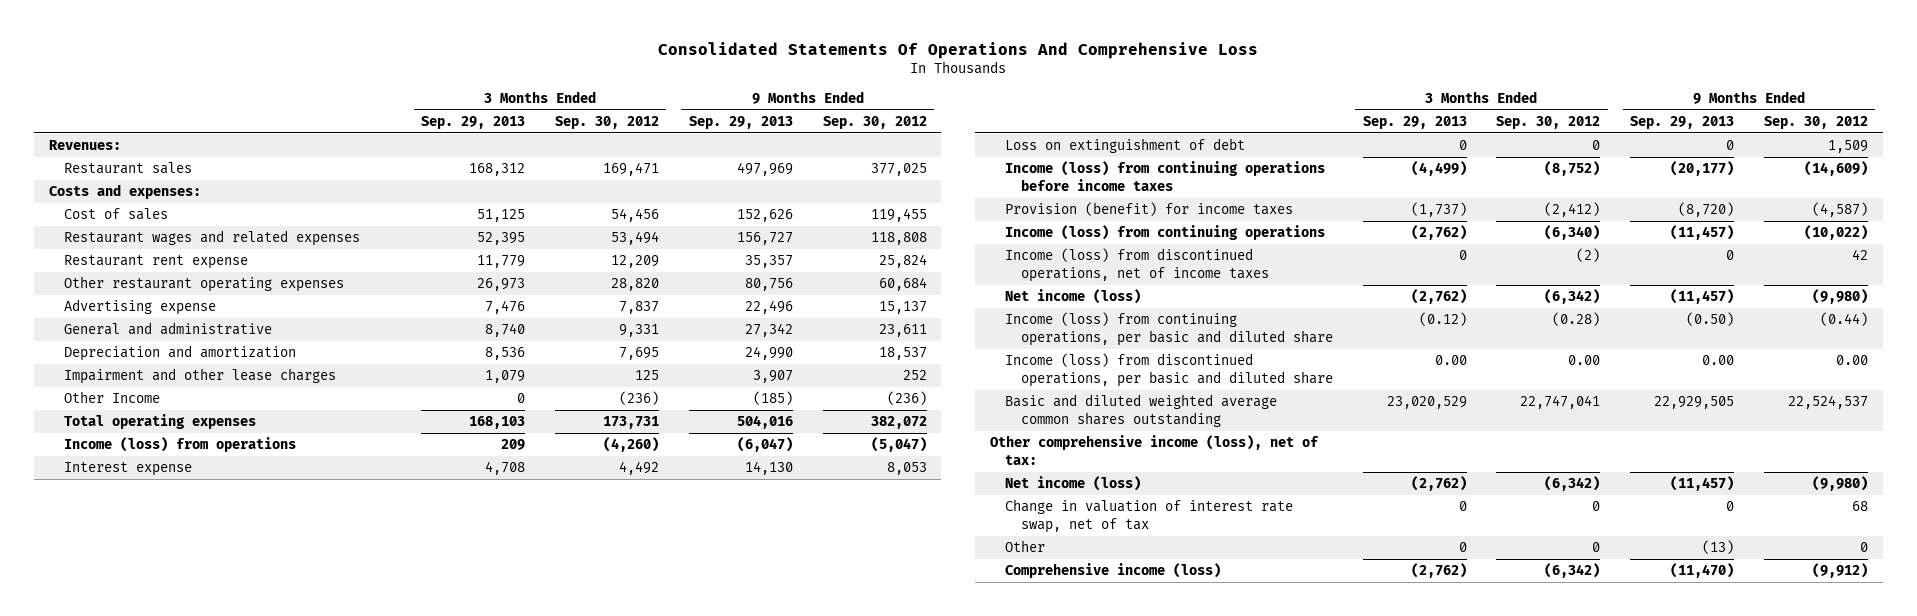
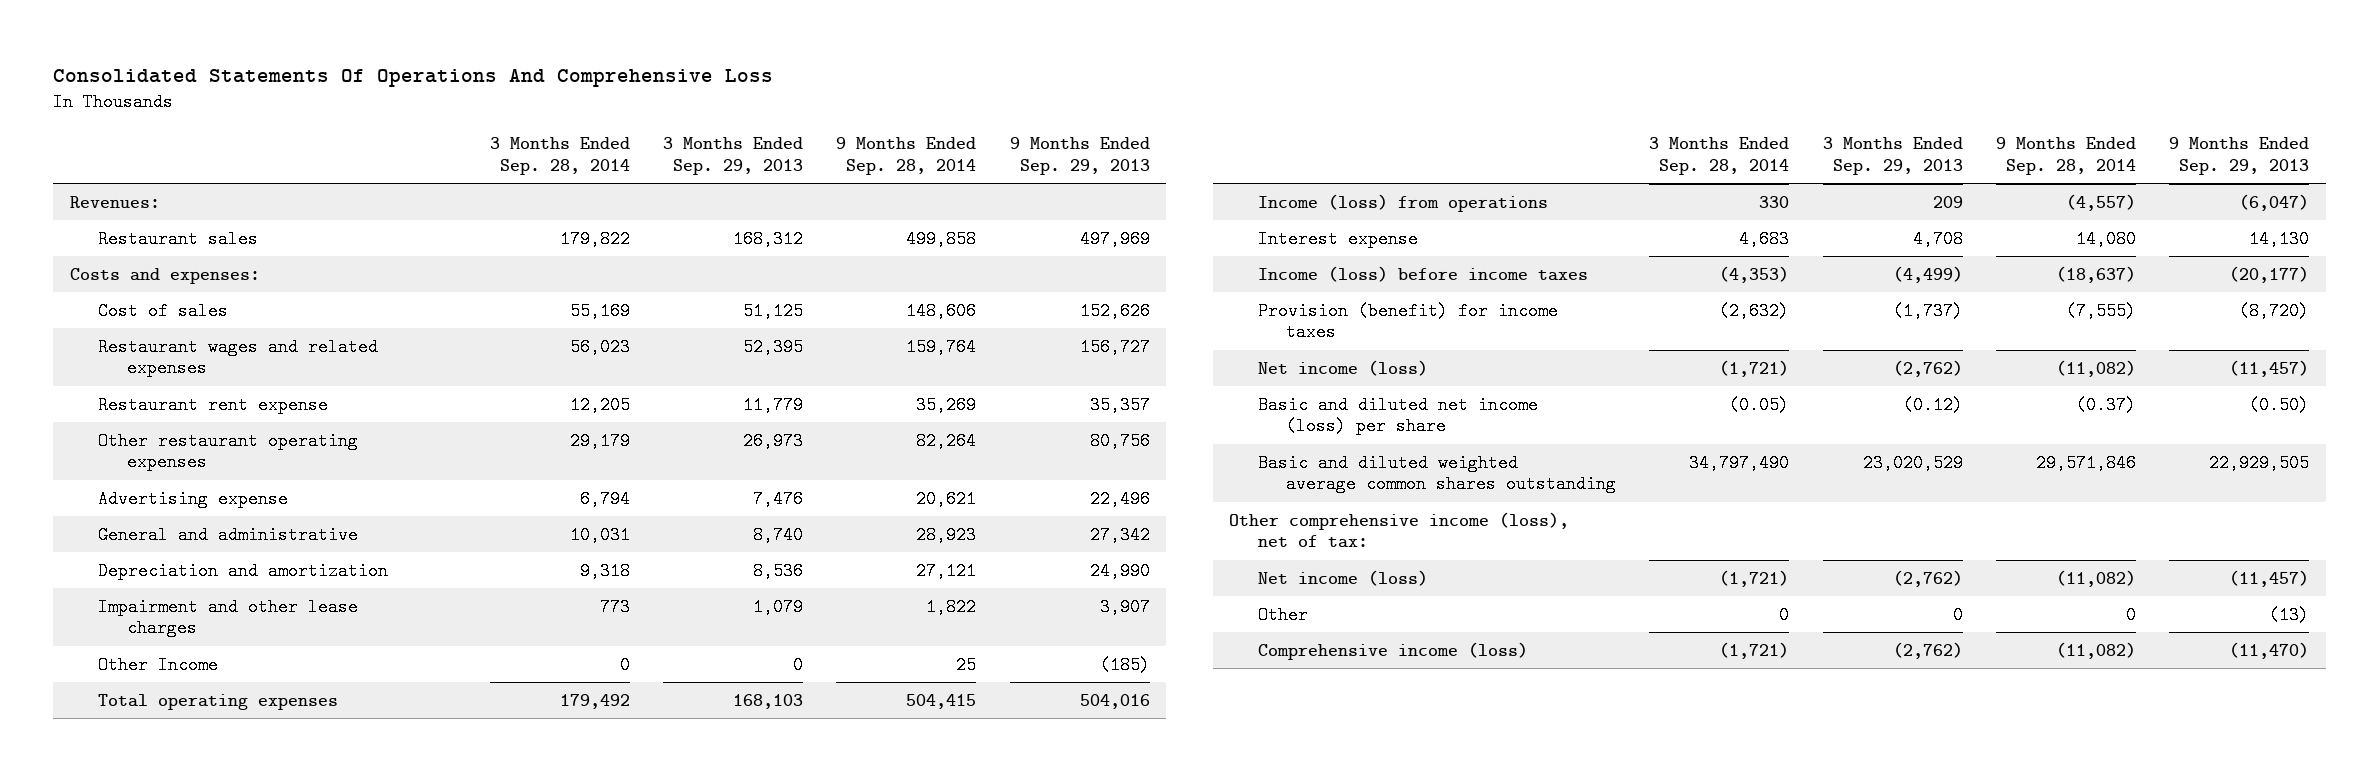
- | 3 Months Ended Sep. 29, 2013 | 3 Months Ended Sep. 30, 2012 | 9 Months Ended Sep. 29, 2013 | 9 Months Ended Sep. 30, 2012
+ | 3 Months Ended Sep. 28, 2014 | 3 Months Ended Sep. 29, 2013 | 9 Months Ended Sep. 28, 2014 | 9 Months Ended Sep. 29, 2013
- Loss on extinguishment of debt | 0 | 0 | 0 | 1,509
- Income (loss) from continuing operations before income taxes | (4,499) | (8,752) | (20,177) | (14,609)
+ Income (loss) before income taxes | (4,353) | (4,499) | (18,637) | (20,177)
- Income (loss) from continuing operations | (2,762) | (6,340) | (11,457) | (10,022)
- Income (loss) from discontinued operations, net of income taxes | 0 | (2) | 0 | 42
- Income (loss) from continuing operations, per basic and diluted share | (0.12) | (0.28) | (0.50) | (0.44)
- Income (loss) from discontinued operations, per basic and diluted share | 0.00 | 0.00 | 0.00 | 0.00
+ Basic and diluted net income (loss) per share | (0.05) | (0.12) | (0.37) | (0.50)
- Change in valuation of interest rate swap, net of tax | 0 | 0 | 0 | 68

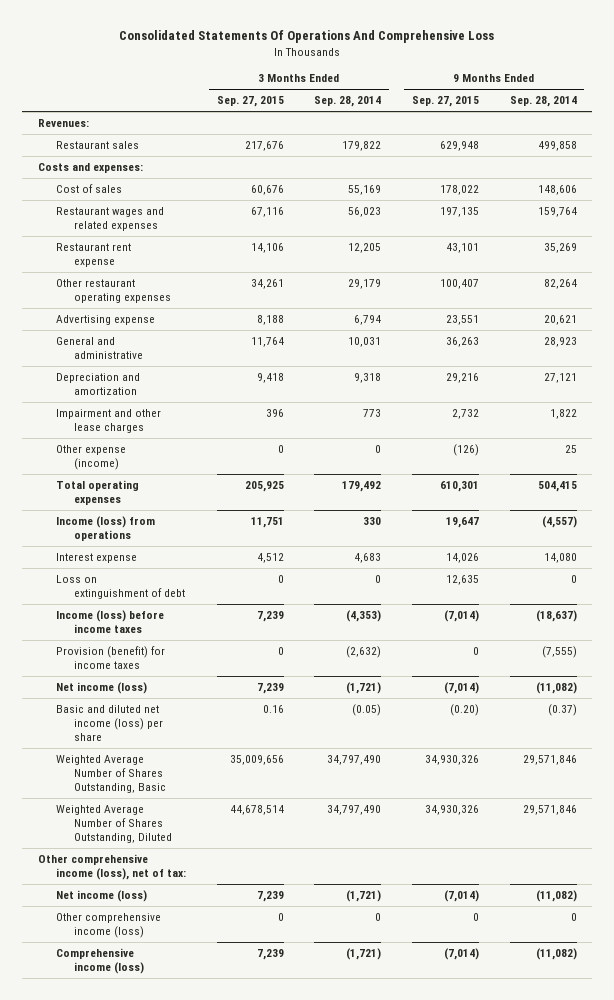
- | 3 Months Ended Sep. 28, 2014 | 3 Months Ended Sep. 29, 2013 | 9 Months Ended Sep. 28, 2014 | 9 Months Ended Sep. 29, 2013
+ | 3 Months Ended Sep. 27, 2015 | 3 Months Ended Sep. 28, 2014 | 9 Months Ended Sep. 27, 2015 | 9 Months Ended Sep. 28, 2014
- Other Income | 0 | 0 | 25 | (185)
+ Other expense (income) | 0 | 0 | (126) | 25
+ Loss on extinguishment of debt | 0 | 0 | 12,635 | 0
- Basic and diluted weighted average common shares outstanding | 34,797,490 | 23,020,529 | 29,571,846 | 22,929,505
+ Weighted Average Number of Shares Outstanding, Basic | 35,009,656 | 34,797,490 | 34,930,326 | 29,571,846
+ Weighted Average Number of Shares Outstanding, Diluted | 44,678,514 | 34,797,490 | 34,930,326 | 29,571,846
- Other | 0 | 0 | 0 | (13)
+ Other comprehensive income (loss) | 0 | 0 | 0 | 0

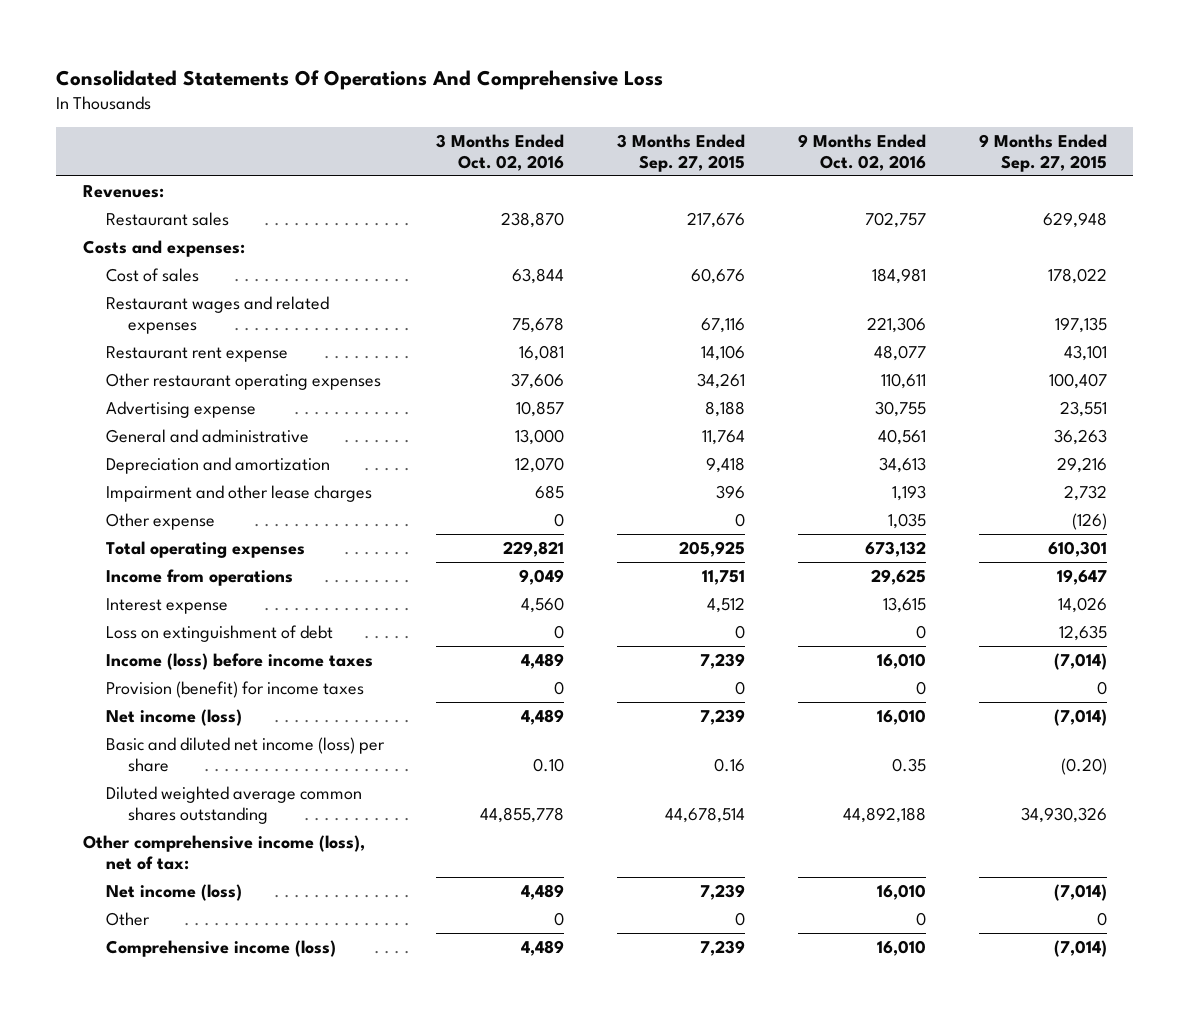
- | 3 Months Ended Sep. 27, 2015 | 3 Months Ended Sep. 28, 2014 | 9 Months Ended Sep. 27, 2015 | 9 Months Ended Sep. 28, 2014
+ | 3 Months Ended Oct. 02, 2016 | 3 Months Ended Sep. 27, 2015 | 9 Months Ended Oct. 02, 2016 | 9 Months Ended Sep. 27, 2015
- Other expense (income) | 0 | 0 | (126) | 25
+ Other expense | 0 | 0 | 1,035 | (126)
- Income (loss) from operations | 11,751 | 330 | 19,647 | (4,557)
+ Income from operations | 9,049 | 11,751 | 29,625 | 19,647
- Weighted Average Number of Shares Outstanding, Basic | 35,009,656 | 34,797,490 | 34,930,326 | 29,571,846
- Weighted Average Number of Shares Outstanding, Diluted | 44,678,514 | 34,797,490 | 34,930,326 | 29,571,846
+ Diluted weighted average common shares outstanding | 44,855,778 | 44,678,514 | 44,892,188 | 34,930,326
- Other comprehensive income (loss) | 0 | 0 | 0 | 0
+ Other | 0 | 0 | 0 | 0

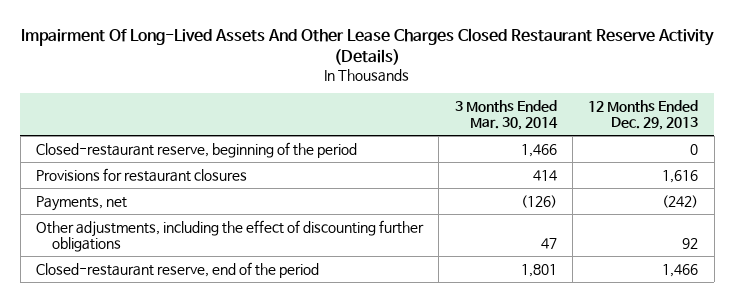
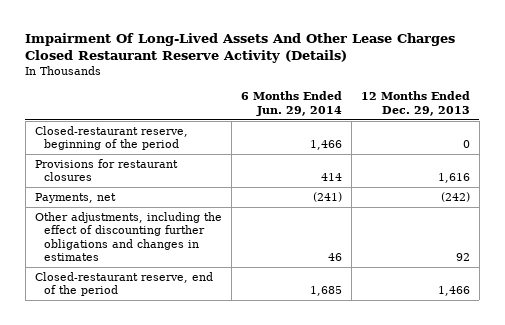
- | 3 Months Ended Mar. 30, 2014 | 12 Months Ended Dec. 29, 2013
+ | 6 Months Ended Jun. 29, 2014 | 12 Months Ended Dec. 29, 2013
- Other adjustments, including the effect of discounting further obligations | 47 | 92
+ Other adjustments, including the effect of discounting further obligations and changes in estimates | 46 | 92

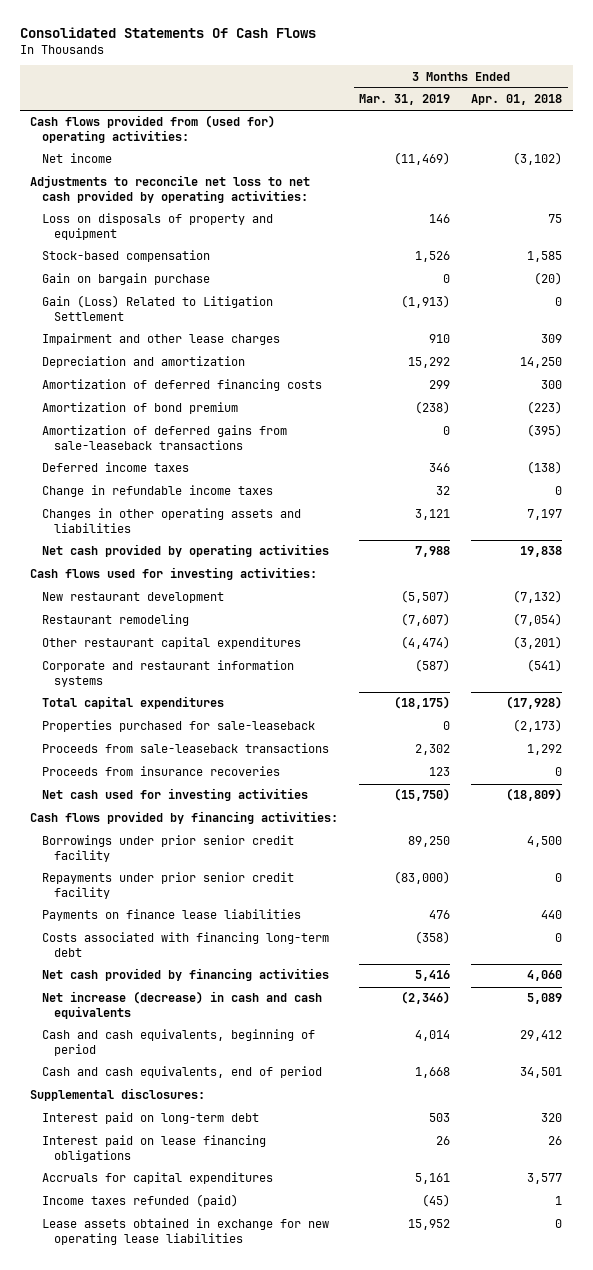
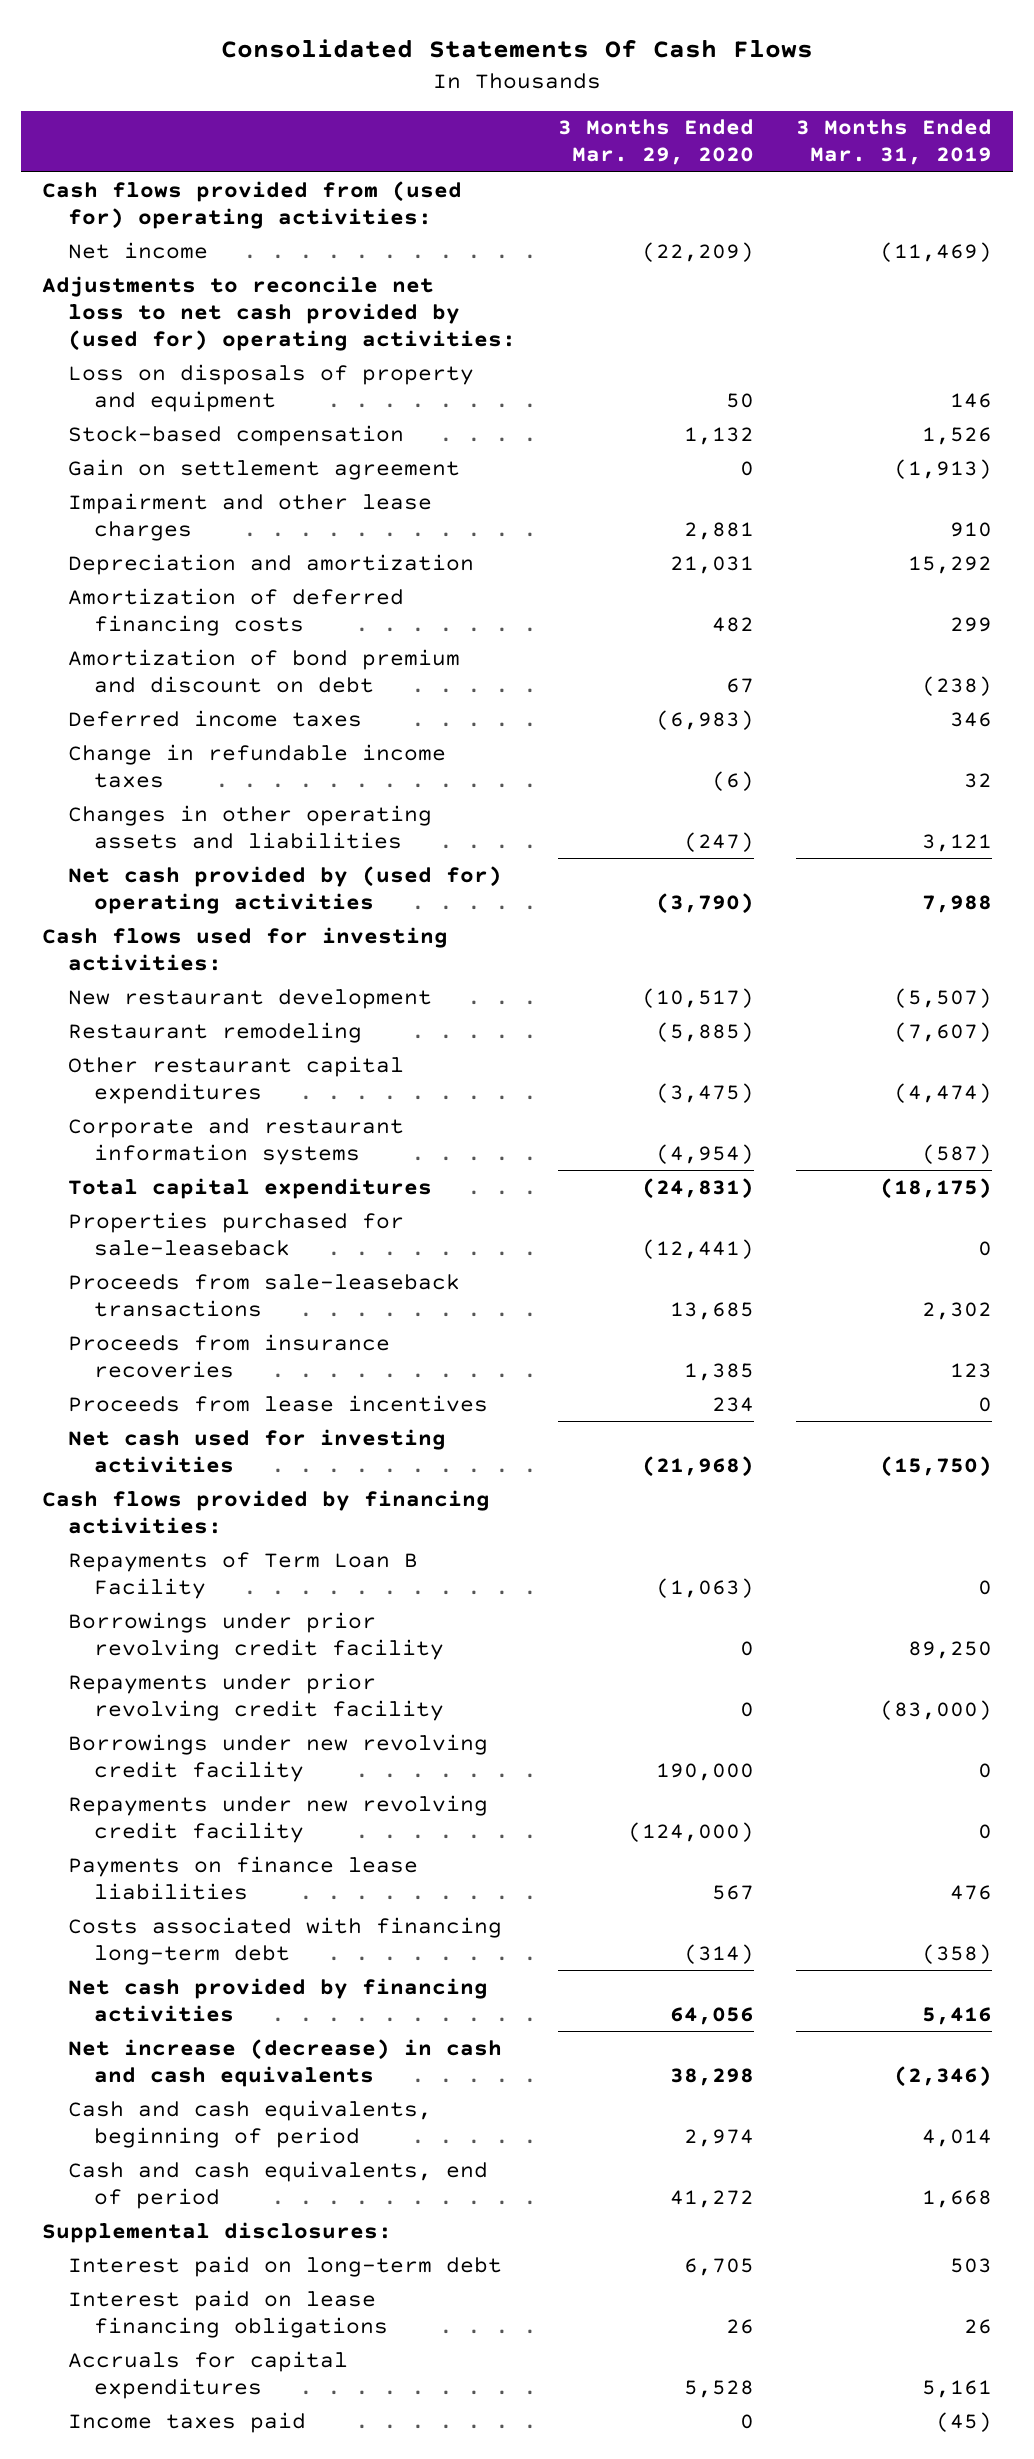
- | 3 Months Ended Mar. 31, 2019 | 3 Months Ended Apr. 01, 2018
+ | 3 Months Ended Mar. 29, 2020 | 3 Months Ended Mar. 31, 2019
- Adjustments to reconcile net loss to net cash provided by operating activities:
+ Adjustments to reconcile net loss to net cash provided by (used for) operating activities:
- Gain on bargain purchase | 0 | (20)
- Gain (Loss) Related to Litigation Settlement | (1,913) | 0
+ Gain on settlement agreement | 0 | (1,913)
- Amortization of bond premium | (238) | (223)
- Amortization of deferred gains from sale-leaseback transactions | 0 | (395)
+ Amortization of bond premium and discount on debt | 67 | (238)
- Net cash provided by operating activities | 7,988 | 19,838
+ Net cash provided by (used for) operating activities | (3,790) | 7,988
+ Proceeds from lease incentives | 234 | 0
- Borrowings under prior senior credit facility | 89,250 | 4,500
- Repayments under prior senior credit facility | (83,000) | 0
+ Repayments of Term Loan B Facility | (1,063) | 0
+ Borrowings under prior revolving credit facility | 0 | 89,250
+ Repayments under prior revolving credit facility | 0 | (83,000)
+ Borrowings under new revolving credit facility | 190,000 | 0
+ Repayments under new revolving credit facility | (124,000) | 0
- Income taxes refunded (paid) | (45) | 1
- Lease assets obtained in exchange for new operating lease liabilities | 15,952 | 0
+ Income taxes paid | 0 | (45)

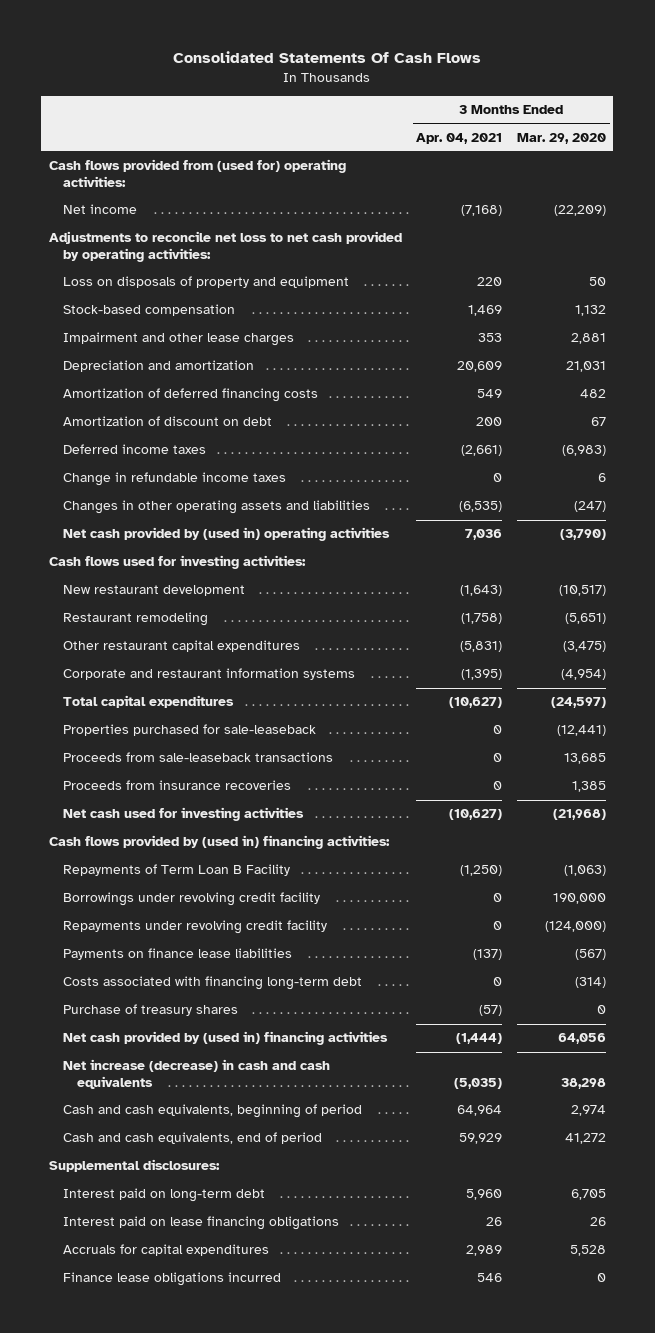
- | 3 Months Ended Mar. 29, 2020 | 3 Months Ended Mar. 31, 2019
+ | 3 Months Ended Apr. 04, 2021 | 3 Months Ended Mar. 29, 2020
- Adjustments to reconcile net loss to net cash provided by (used for) operating activities:
+ Adjustments to reconcile net loss to net cash provided by operating activities:
- Gain on settlement agreement | 0 | (1,913)
- Amortization of bond premium and discount on debt | 67 | (238)
+ Amortization of discount on debt | 200 | 67
- Change in refundable income taxes | (6) | 32
+ Change in refundable income taxes | 0 | 6
- Net cash provided by (used for) operating activities | (3,790) | 7,988
+ Net cash provided by (used in) operating activities | 7,036 | (3,790)
- Restaurant remodeling | (5,885) | (7,607)
+ Restaurant remodeling | (1,758) | (5,651)
- Total capital expenditures | (24,831) | (18,175)
+ Total capital expenditures | (10,627) | (24,597)
- Proceeds from lease incentives | 234 | 0
- Cash flows provided by financing activities:
+ Cash flows provided by (used in) financing activities:
- Borrowings under prior revolving credit facility | 0 | 89,250
- Repayments under prior revolving credit facility | 0 | (83,000)
- Borrowings under new revolving credit facility | 190,000 | 0
- Repayments under new revolving credit facility | (124,000) | 0
- Payments on finance lease liabilities | 567 | 476
+ Borrowings under revolving credit facility | 0 | 190,000
+ Repayments under revolving credit facility | 0 | (124,000)
+ Payments on finance lease liabilities | (137) | (567)
- Net cash provided by financing activities | 64,056 | 5,416
+ Purchase of treasury shares | (57) | 0
+ Net cash provided by (used in) financing activities | (1,444) | 64,056
- Income taxes paid | 0 | (45)
+ Finance lease obligations incurred | 546 | 0

